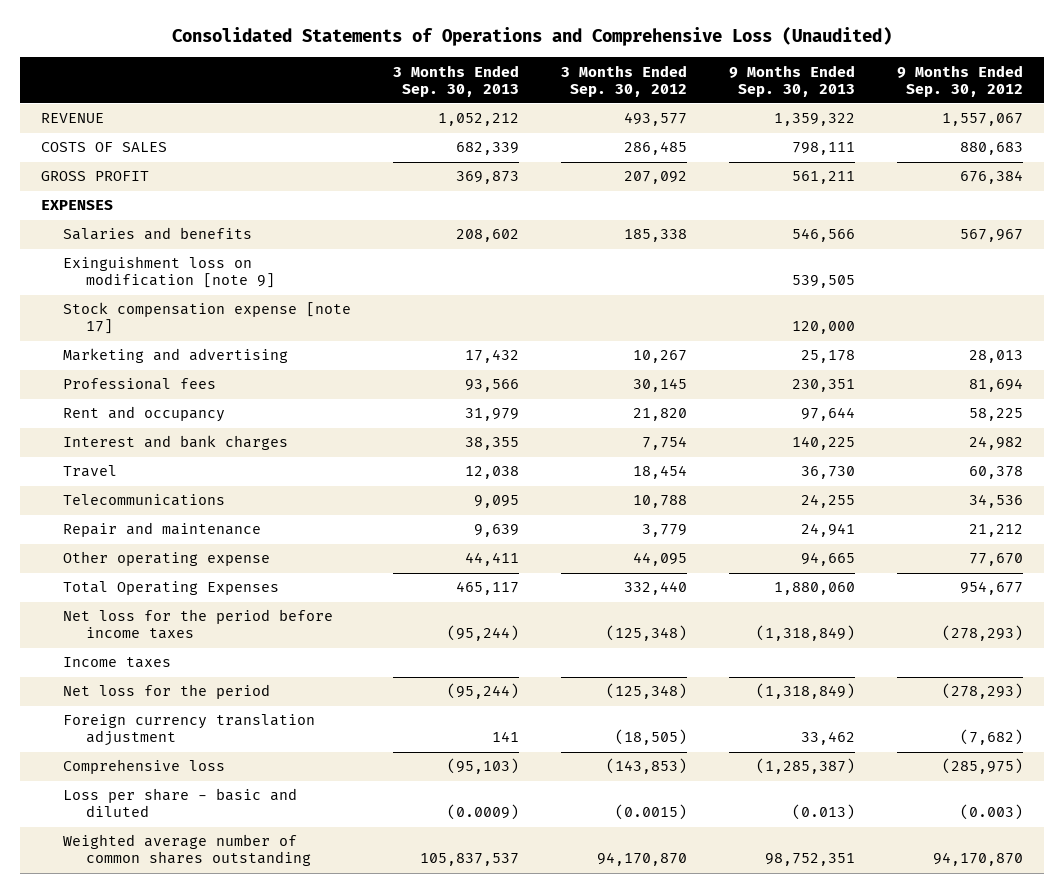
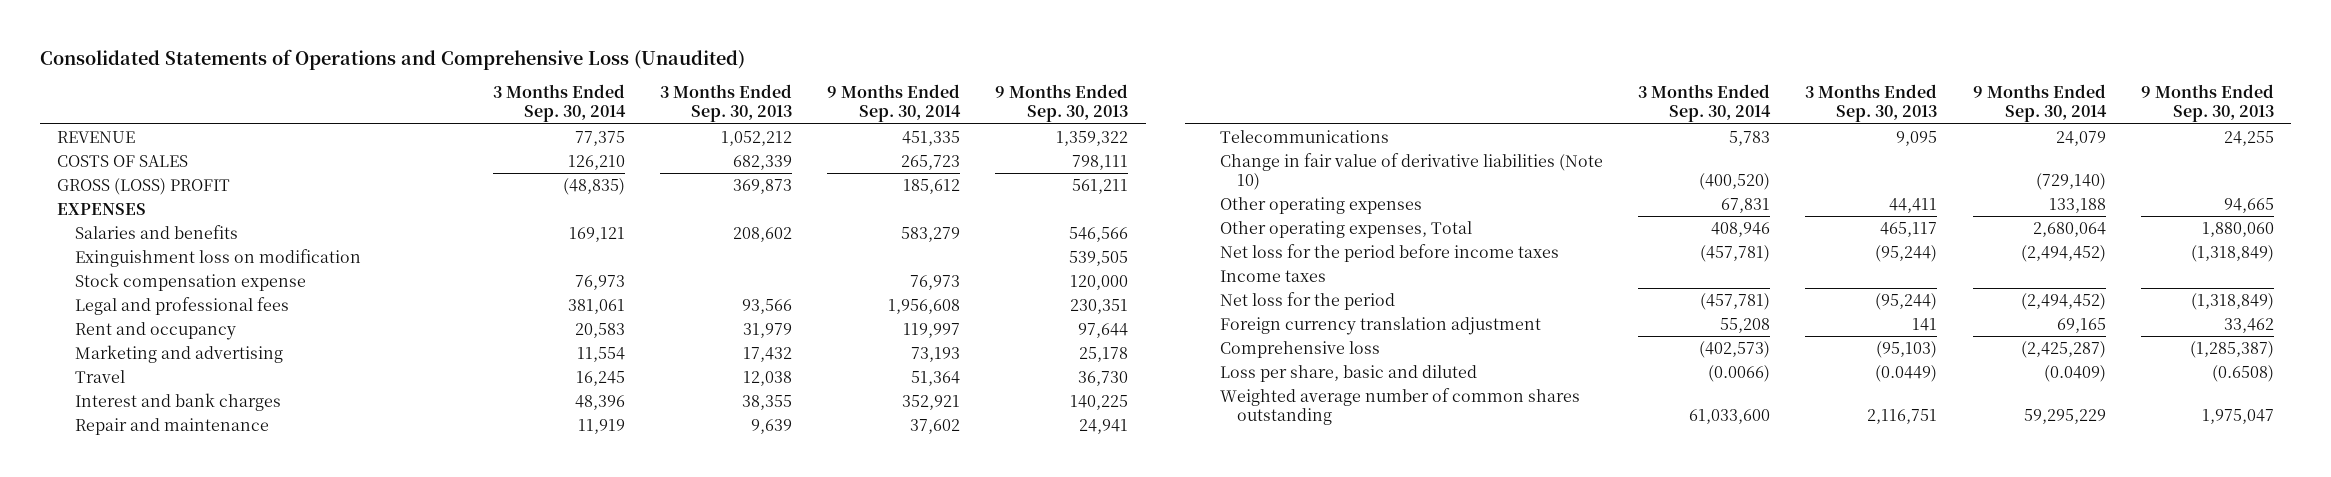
- | 3 Months Ended Sep. 30, 2013 | 3 Months Ended Sep. 30, 2012 | 9 Months Ended Sep. 30, 2013 | 9 Months Ended Sep. 30, 2012
+ | 3 Months Ended Sep. 30, 2014 | 3 Months Ended Sep. 30, 2013 | 9 Months Ended Sep. 30, 2014 | 9 Months Ended Sep. 30, 2013
- GROSS PROFIT | 369,873 | 207,092 | 561,211 | 676,384
+ GROSS (LOSS) PROFIT | (48,835) | 369,873 | 185,612 | 561,211
- Exinguishment loss on modification [note 9] | | | 539,505 |
- Stock compensation expense [note 17] | | | 120,000 |
- Professional fees | 93,566 | 30,145 | 230,351 | 81,694
+ Exinguishment loss on modification | | | | 539,505
+ Stock compensation expense | 76,973 | | 76,973 | 120,000
+ Legal and professional fees | 381,061 | 93,566 | 1,956,608 | 230,351
moved down: Marketing and advertising | 11,554 | 17,432 | 73,193 | 25,178
moved down: Interest and bank charges | 48,396 | 38,355 | 352,921 | 140,225
- Other operating expense | 44,411 | 44,095 | 94,665 | 77,670
- Total Operating Expenses | 465,117 | 332,440 | 1,880,060 | 954,677
moved down: Telecommunications | 5,783 | 9,095 | 24,079 | 24,255
+ Change in fair value of derivative liabilities (Note 10) | (400,520) | | (729,140) |
+ Other operating expenses | 67,831 | 44,411 | 133,188 | 94,665
+ Other operating expenses, Total | 408,946 | 465,117 | 2,680,064 | 1,880,060
- Loss per share - basic and diluted | (0.0009) | (0.0015) | (0.013) | (0.003)
- Weighted average number of common shares outstanding | 105,837,537 | 94,170,870 | 98,752,351 | 94,170,870
+ Loss per share, basic and diluted | (0.0066) | (0.0449) | (0.0409) | (0.6508)
+ Weighted average number of common shares outstanding | 61,033,600 | 2,116,751 | 59,295,229 | 1,975,047

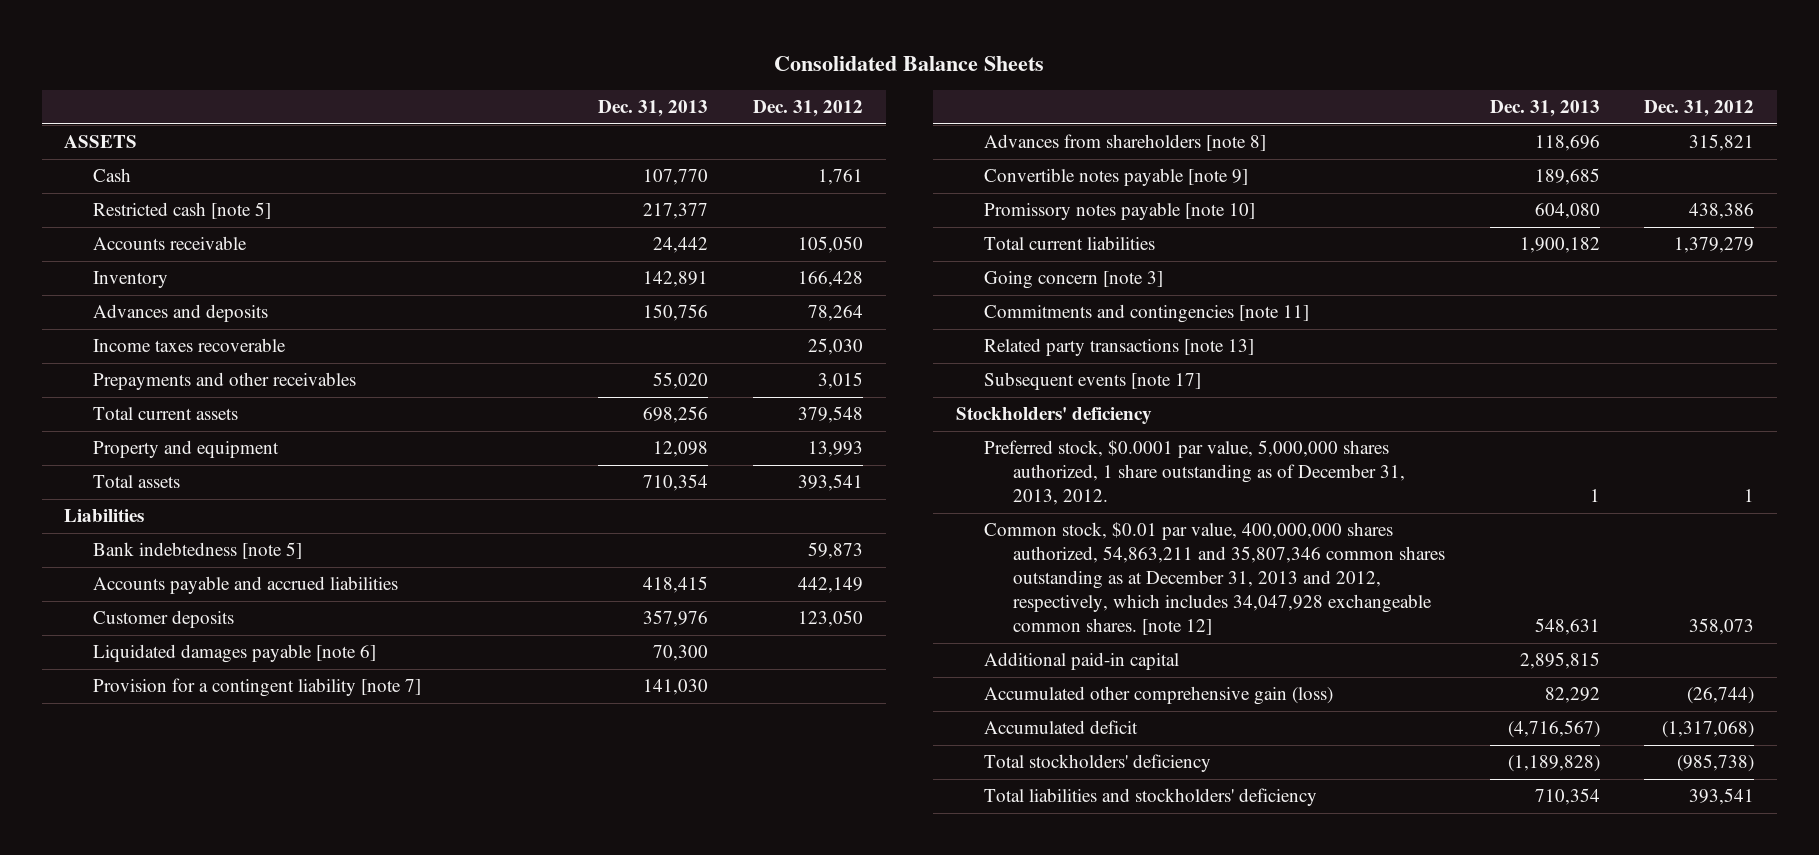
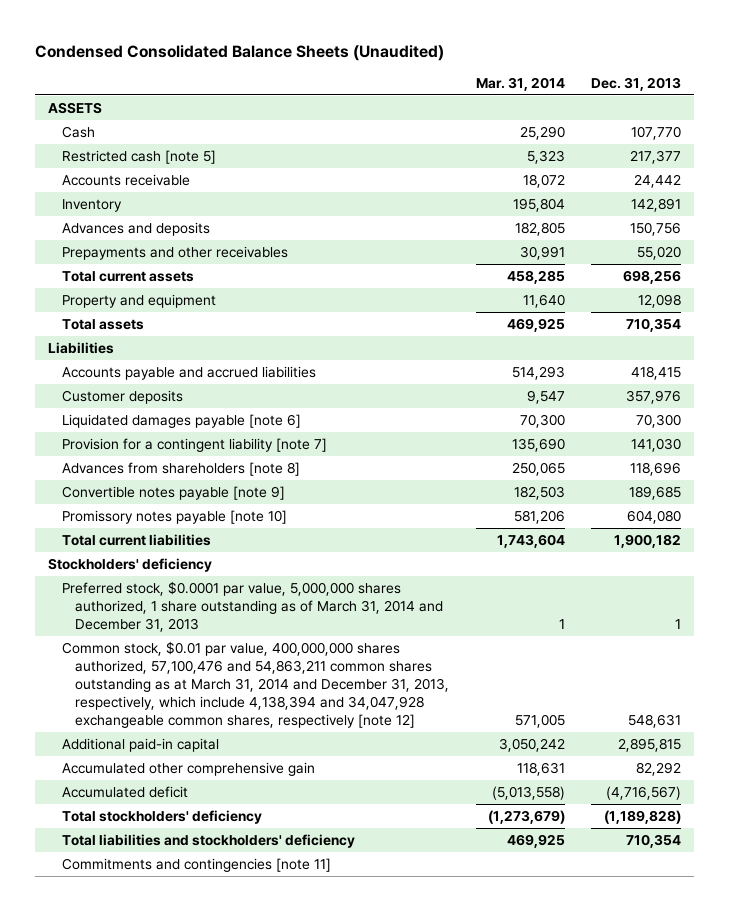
- Consolidated Balance Sheets
+ Condensed Consolidated Balance Sheets (Unaudited)
- | Dec. 31, 2013 | Dec. 31, 2012
+ | Mar. 31, 2014 | Dec. 31, 2013
- Income taxes recoverable | | 25,030
- Bank indebtedness [note 5] | | 59,873
- Going concern [note 3]
- Related party transactions [note 13]
- Subsequent events [note 17]
- Preferred stock, $0.0001 par value, 5,000,000 shares authorized, 1 share outstanding as of December 31, 2013, 2012. | 1 | 1
- Common stock, $0.01 par value, 400,000,000 shares authorized, 54,863,211 and 35,807,346 common shares outstanding as at December 31, 2013 and 2012, respectively, which includes 34,047,928 exchangeable common shares. [note 12] | 548,631 | 358,073
+ Preferred stock, $0.0001 par value, 5,000,000 shares authorized, 1 share outstanding as of March 31, 2014 and December 31, 2013 | 1 | 1
+ Common stock, $0.01 par value, 400,000,000 shares authorized, 57,100,476 and 54,863,211 common shares outstanding as at March 31, 2014 and December 31, 2013, respectively, which include 4,138,394 and 34,047,928 exchangeable common shares, respectively [note 12] | 571,005 | 548,631
- Accumulated other comprehensive gain (loss) | 82,292 | (26,744)
+ Accumulated other comprehensive gain | 118,631 | 82,292
moved down: Commitments and contingencies [note 11]

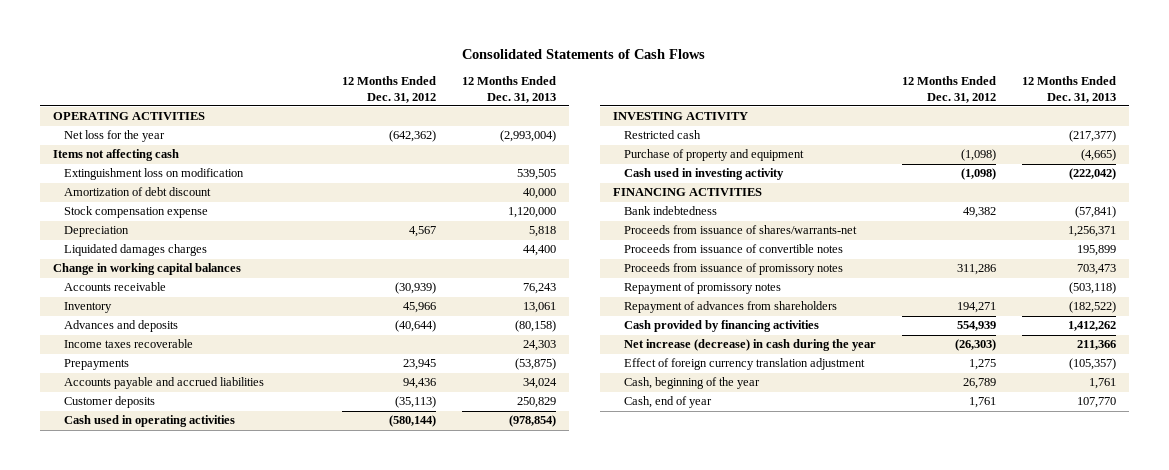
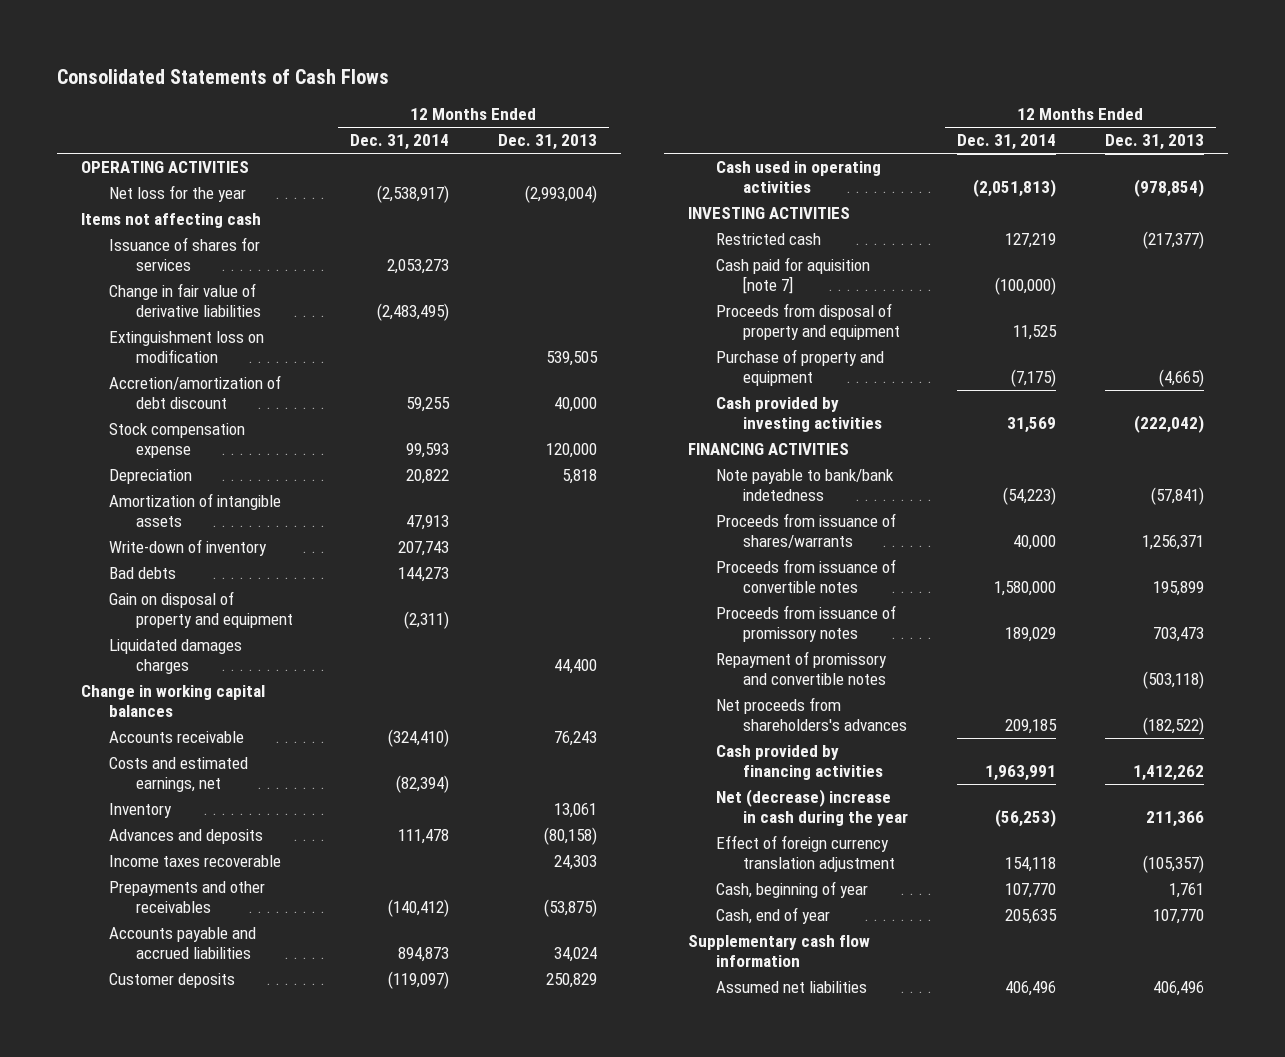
- | 12 Months Ended Dec. 31, 2012 | 12 Months Ended Dec. 31, 2013
+ | 12 Months Ended Dec. 31, 2014 | 12 Months Ended Dec. 31, 2013
+ Issuance of shares for services | 2,053,273 |
+ Change in fair value of derivative liabilities | (2,483,495) |
- Amortization of debt discount | | 40,000
- Stock compensation expense | | 1,120,000
+ Accretion/amortization of debt discount | 59,255 | 40,000
+ Stock compensation expense | 99,593 | 120,000
+ Amortization of intangible assets | 47,913 |
+ Write-down of inventory | 207,743 |
+ Bad debts | 144,273 |
+ Gain on disposal of property and equipment | (2,311) |
+ Costs and estimated earnings, net | (82,394) |
- Prepayments | 23,945 | (53,875)
+ Prepayments and other receivables | (140,412) | (53,875)
- INVESTING ACTIVITY
+ INVESTING ACTIVITIES
+ Cash paid for aquisition [note 7] | (100,000) |
+ Proceeds from disposal of property and equipment | 11,525 |
- Cash used in investing activity | (1,098) | (222,042)
+ Cash provided by investing activities | 31,569 | (222,042)
- Bank indebtedness | 49,382 | (57,841)
- Proceeds from issuance of shares/warrants-net | | 1,256,371
+ Note payable to bank/bank indetedness | (54,223) | (57,841)
+ Proceeds from issuance of shares/warrants | 40,000 | 1,256,371
- Repayment of promissory notes | | (503,118)
- Repayment of advances from shareholders | 194,271 | (182,522)
+ Repayment of promissory and convertible notes | | (503,118)
+ Net proceeds from shareholders's advances | 209,185 | (182,522)
- Net increase (decrease) in cash during the year | (26,303) | 211,366
+ Net (decrease) increase in cash during the year | (56,253) | 211,366
- Cash, beginning of the year | 26,789 | 1,761
+ Cash, beginning of year | 107,770 | 1,761
+ Supplementary cash flow information
+ Assumed net liabilities | 406,496 | 406,496

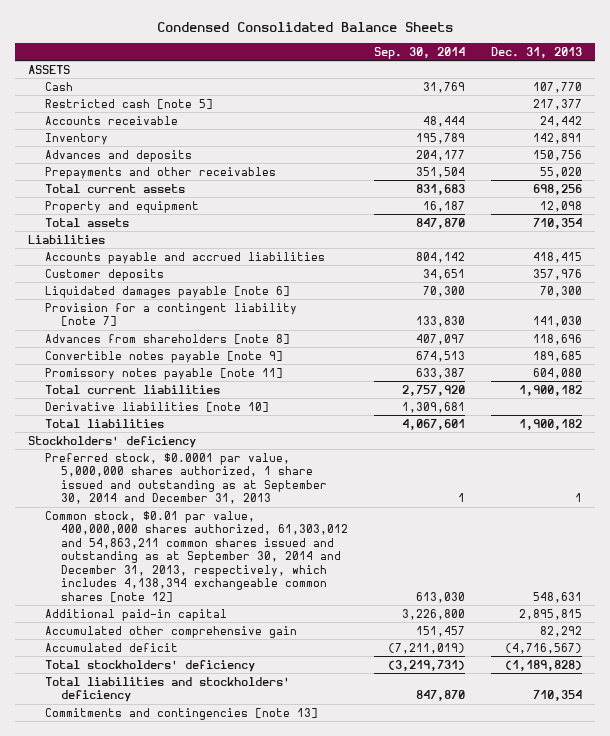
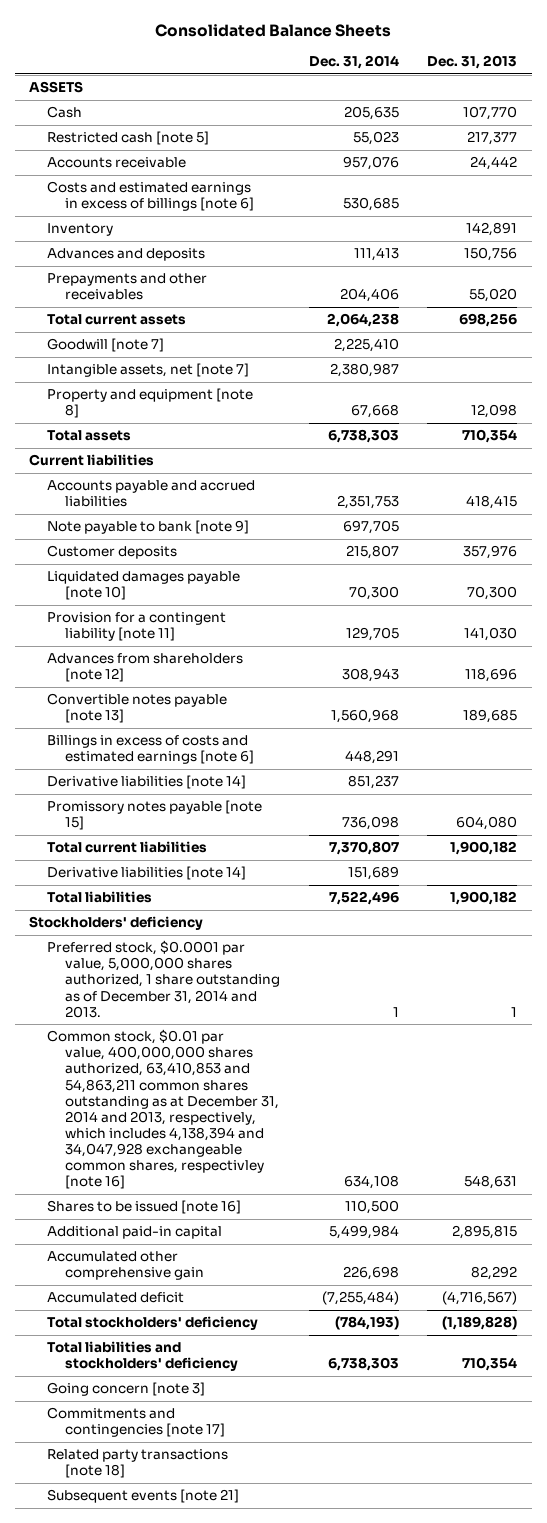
- Condensed Consolidated Balance Sheets
+ Consolidated Balance Sheets
- | Sep. 30, 2014 | Dec. 31, 2013
+ | Dec. 31, 2014 | Dec. 31, 2013
+ Costs and estimated earnings in excess of billings [note 6] | 530,685 |
- Property and equipment | 16,187 | 12,098
+ Goodwill [note 7] | 2,225,410 |
+ Intangible assets, net [note 7] | 2,380,987 |
+ Property and equipment [note 8] | 67,668 | 12,098
- Liabilities
+ Current liabilities
+ Note payable to bank [note 9] | 697,705 |
- Liquidated damages payable [note 6] | 70,300 | 70,300
- Provision for a contingent liability [note 7] | 133,830 | 141,030
- Advances from shareholders [note 8] | 407,097 | 118,696
- Convertible notes payable [note 9] | 674,513 | 189,685
- Promissory notes payable [note 11] | 633,387 | 604,080
+ Liquidated damages payable [note 10] | 70,300 | 70,300
+ Provision for a contingent liability [note 11] | 129,705 | 141,030
+ Advances from shareholders [note 12] | 308,943 | 118,696
+ Convertible notes payable [note 13] | 1,560,968 | 189,685
+ Billings in excess of costs and estimated earnings [note 6] | 448,291 |
+ Derivative liabilities [note 14] | 851,237 |
+ Promissory notes payable [note 15] | 736,098 | 604,080
- Derivative liabilities [note 10] | 1,309,681 |
+ Derivative liabilities [note 14] | 151,689 |
- Preferred stock, $0.0001 par value, 5,000,000 shares authorized, 1 share issued and outstanding as at September 30, 2014 and December 31, 2013 | 1 | 1
- Common stock, $0.01 par value, 400,000,000 shares authorized, 61,303,012 and 54,863,211 common shares issued and outstanding as at September 30, 2014 and December 31, 2013, respectively, which includes 4,138,394 exchangeable common shares [note 12] | 613,030 | 548,631
+ Preferred stock, $0.0001 par value, 5,000,000 shares authorized, 1 share outstanding as of December 31, 2014 and 2013. | 1 | 1
+ Common stock, $0.01 par value, 400,000,000 shares authorized, 63,410,853 and 54,863,211 common shares outstanding as at December 31, 2014 and 2013, respectively, which includes 4,138,394 and 34,047,928 exchangeable common shares, respectivley [note 16] | 634,108 | 548,631
+ Shares to be issued [note 16] | 110,500 |
- Commitments and contingencies [note 13]
+ Going concern [note 3]
+ Commitments and contingencies [note 17]
+ Related party transactions [note 18]
+ Subsequent events [note 21]

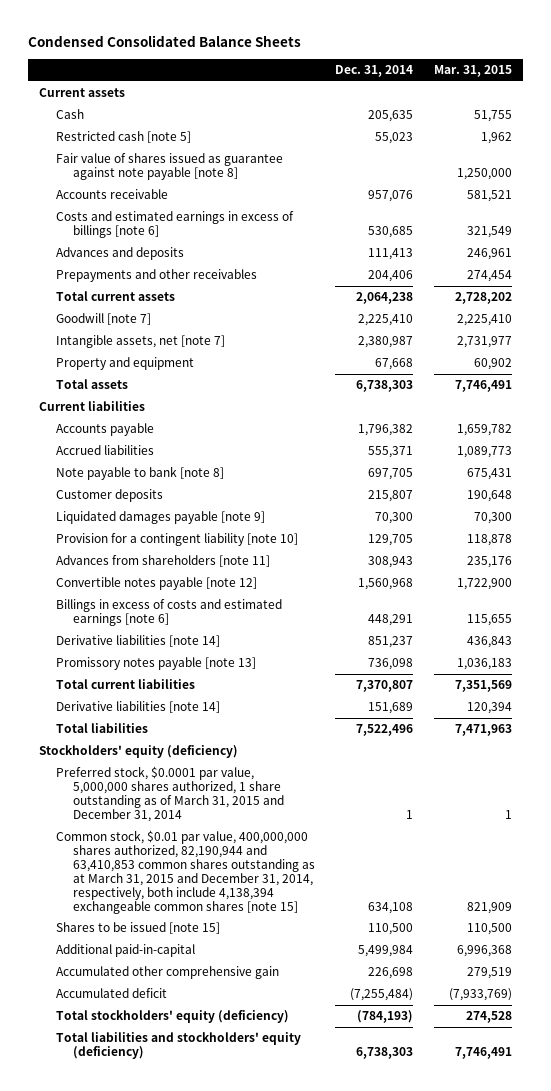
- Consolidated Balance Sheets
+ Condensed Consolidated Balance Sheets
- | Dec. 31, 2014 | Dec. 31, 2013
+ | Dec. 31, 2014 | Mar. 31, 2015
- ASSETS
+ Current assets
+ Fair value of shares issued as guarantee against note payable [note 8] | | 1,250,000
- Inventory | | 142,891
- Property and equipment [note 8] | 67,668 | 12,098
+ Property and equipment | 67,668 | 60,902
- Accounts payable and accrued liabilities | 2,351,753 | 418,415
- Note payable to bank [note 9] | 697,705 |
+ Accounts payable | 1,796,382 | 1,659,782
+ Accrued liabilities | 555,371 | 1,089,773
+ Note payable to bank [note 8] | 697,705 | 675,431
- Liquidated damages payable [note 10] | 70,300 | 70,300
- Provision for a contingent liability [note 11] | 129,705 | 141,030
- Advances from shareholders [note 12] | 308,943 | 118,696
- Convertible notes payable [note 13] | 1,560,968 | 189,685
+ Liquidated damages payable [note 9] | 70,300 | 70,300
+ Provision for a contingent liability [note 10] | 129,705 | 118,878
+ Advances from shareholders [note 11] | 308,943 | 235,176
+ Convertible notes payable [note 12] | 1,560,968 | 1,722,900
- Promissory notes payable [note 15] | 736,098 | 604,080
+ Promissory notes payable [note 13] | 736,098 | 1,036,183
- Stockholders' deficiency
- Preferred stock, $0.0001 par value, 5,000,000 shares authorized, 1 share outstanding as of December 31, 2014 and 2013. | 1 | 1
- Common stock, $0.01 par value, 400,000,000 shares authorized, 63,410,853 and 54,863,211 common shares outstanding as at December 31, 2014 and 2013, respectively, which includes 4,138,394 and 34,047,928 exchangeable common shares, respectivley [note 16] | 634,108 | 548,631
- Shares to be issued [note 16] | 110,500 |
- Additional paid-in capital | 5,499,984 | 2,895,815
+ Stockholders' equity (deficiency)
+ Preferred stock, $0.0001 par value, 5,000,000 shares authorized, 1 share outstanding as of March 31, 2015 and December 31, 2014 | 1 | 1
+ Common stock, $0.01 par value, 400,000,000 shares authorized, 82,190,944 and 63,410,853 common shares outstanding as at March 31, 2015 and December 31, 2014, respectively, both include 4,138,394 exchangeable common shares [note 15] | 634,108 | 821,909
+ Shares to be issued [note 15] | 110,500 | 110,500
+ Additional paid-in-capital | 5,499,984 | 6,996,368
- Total stockholders' deficiency | (784,193) | (1,189,828)
- Total liabilities and stockholders' deficiency | 6,738,303 | 710,354
- Going concern [note 3]
- Commitments and contingencies [note 17]
- Related party transactions [note 18]
- Subsequent events [note 21]
+ Total stockholders' equity (deficiency) | (784,193) | 274,528
+ Total liabilities and stockholders' equity (deficiency) | 6,738,303 | 7,746,491

